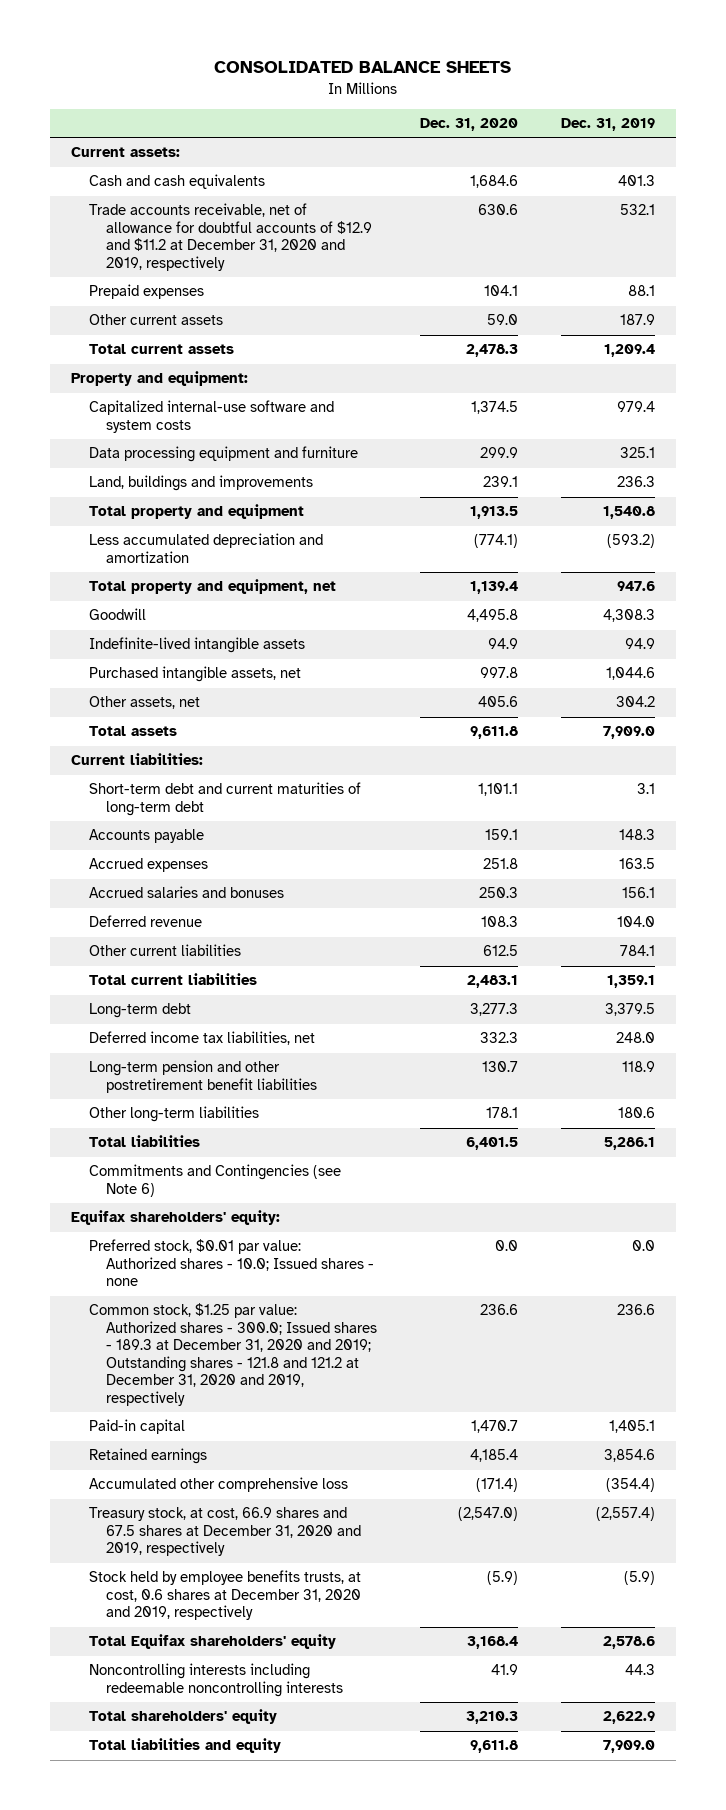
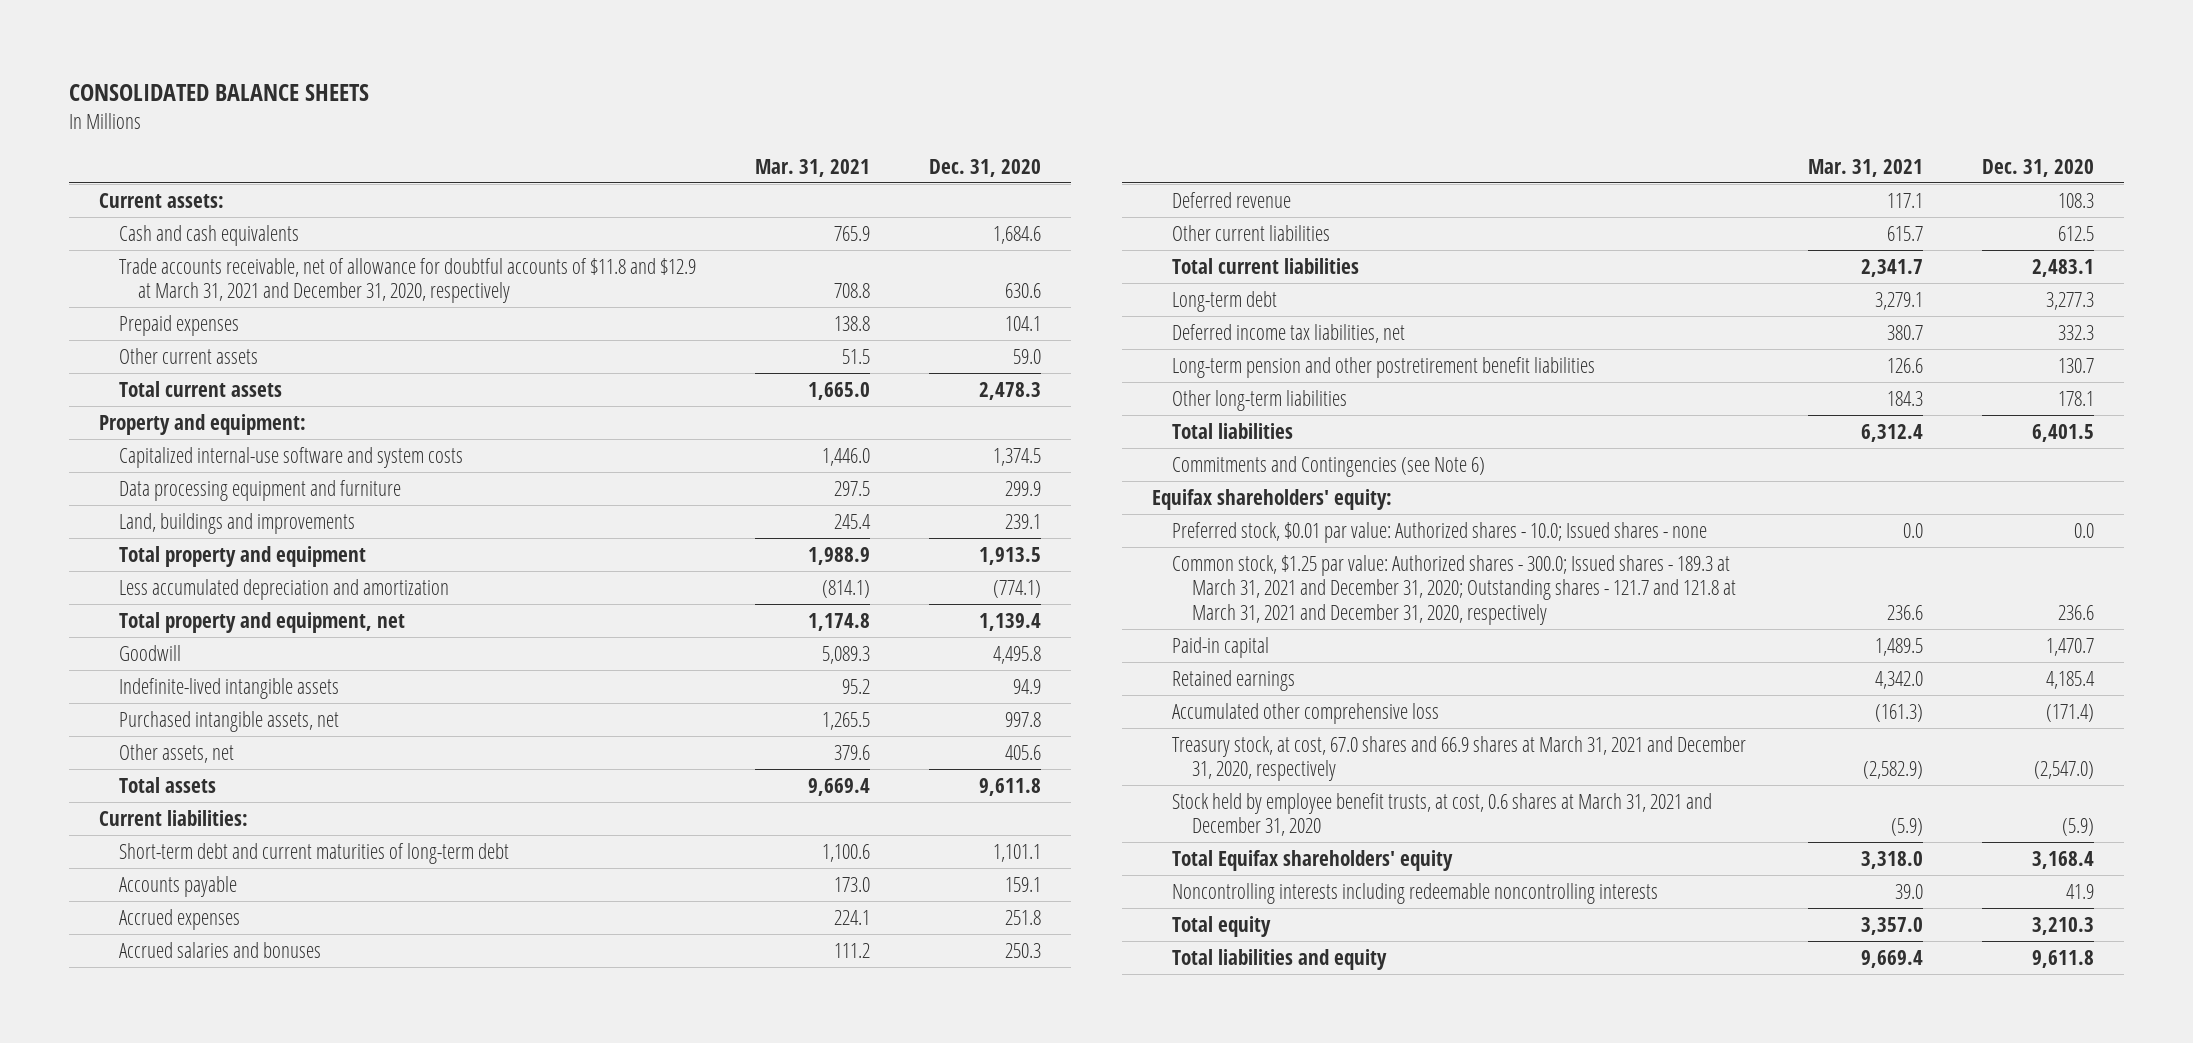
- | Dec. 31, 2020 | Dec. 31, 2019
+ | Mar. 31, 2021 | Dec. 31, 2020
- Trade accounts receivable, net of allowance for doubtful accounts of $12.9 and $11.2 at December 31, 2020 and 2019, respectively | 630.6 | 532.1
+ Trade accounts receivable, net of allowance for doubtful accounts of $11.8 and $12.9 at March 31, 2021 and December 31, 2020, respectively | 708.8 | 630.6
- Common stock, $1.25 par value: Authorized shares - 300.0; Issued shares - 189.3 at December 31, 2020 and 2019; Outstanding shares - 121.8 and 121.2 at December 31, 2020 and 2019, respectively | 236.6 | 236.6
+ Common stock, $1.25 par value: Authorized shares - 300.0; Issued shares - 189.3 at March 31, 2021 and December 31, 2020; Outstanding shares - 121.7 and 121.8 at March 31, 2021 and December 31, 2020, respectively | 236.6 | 236.6
- Treasury stock, at cost, 66.9 shares and 67.5 shares at December 31, 2020 and 2019, respectively | (2,547.0) | (2,557.4)
- Stock held by employee benefits trusts, at cost, 0.6 shares at December 31, 2020 and 2019, respectively | (5.9) | (5.9)
+ Treasury stock, at cost, 67.0 shares and 66.9 shares at March 31, 2021 and December 31, 2020, respectively | (2,582.9) | (2,547.0)
+ Stock held by employee benefit trusts, at cost, 0.6 shares at March 31, 2021 and December 31, 2020 | (5.9) | (5.9)
- Total shareholders' equity | 3,210.3 | 2,622.9
+ Total equity | 3,357.0 | 3,210.3

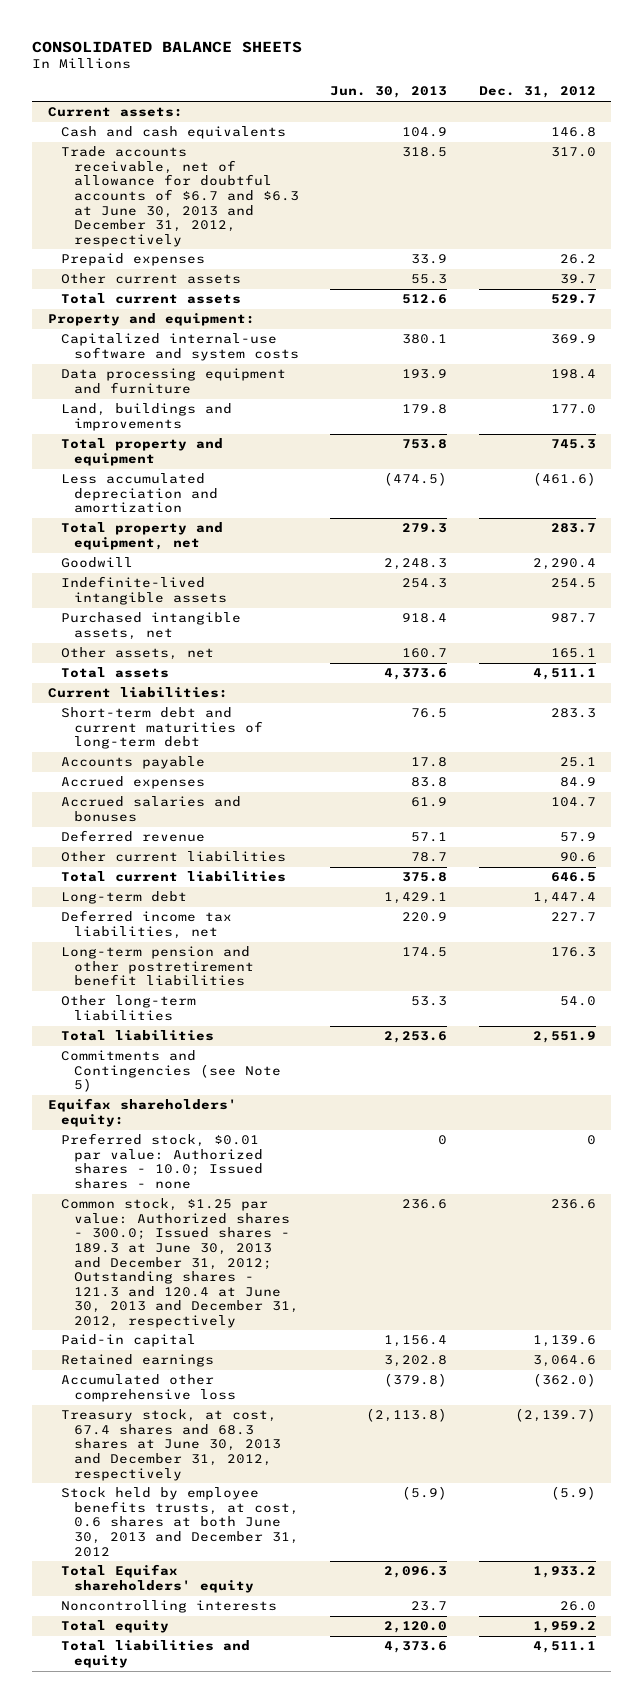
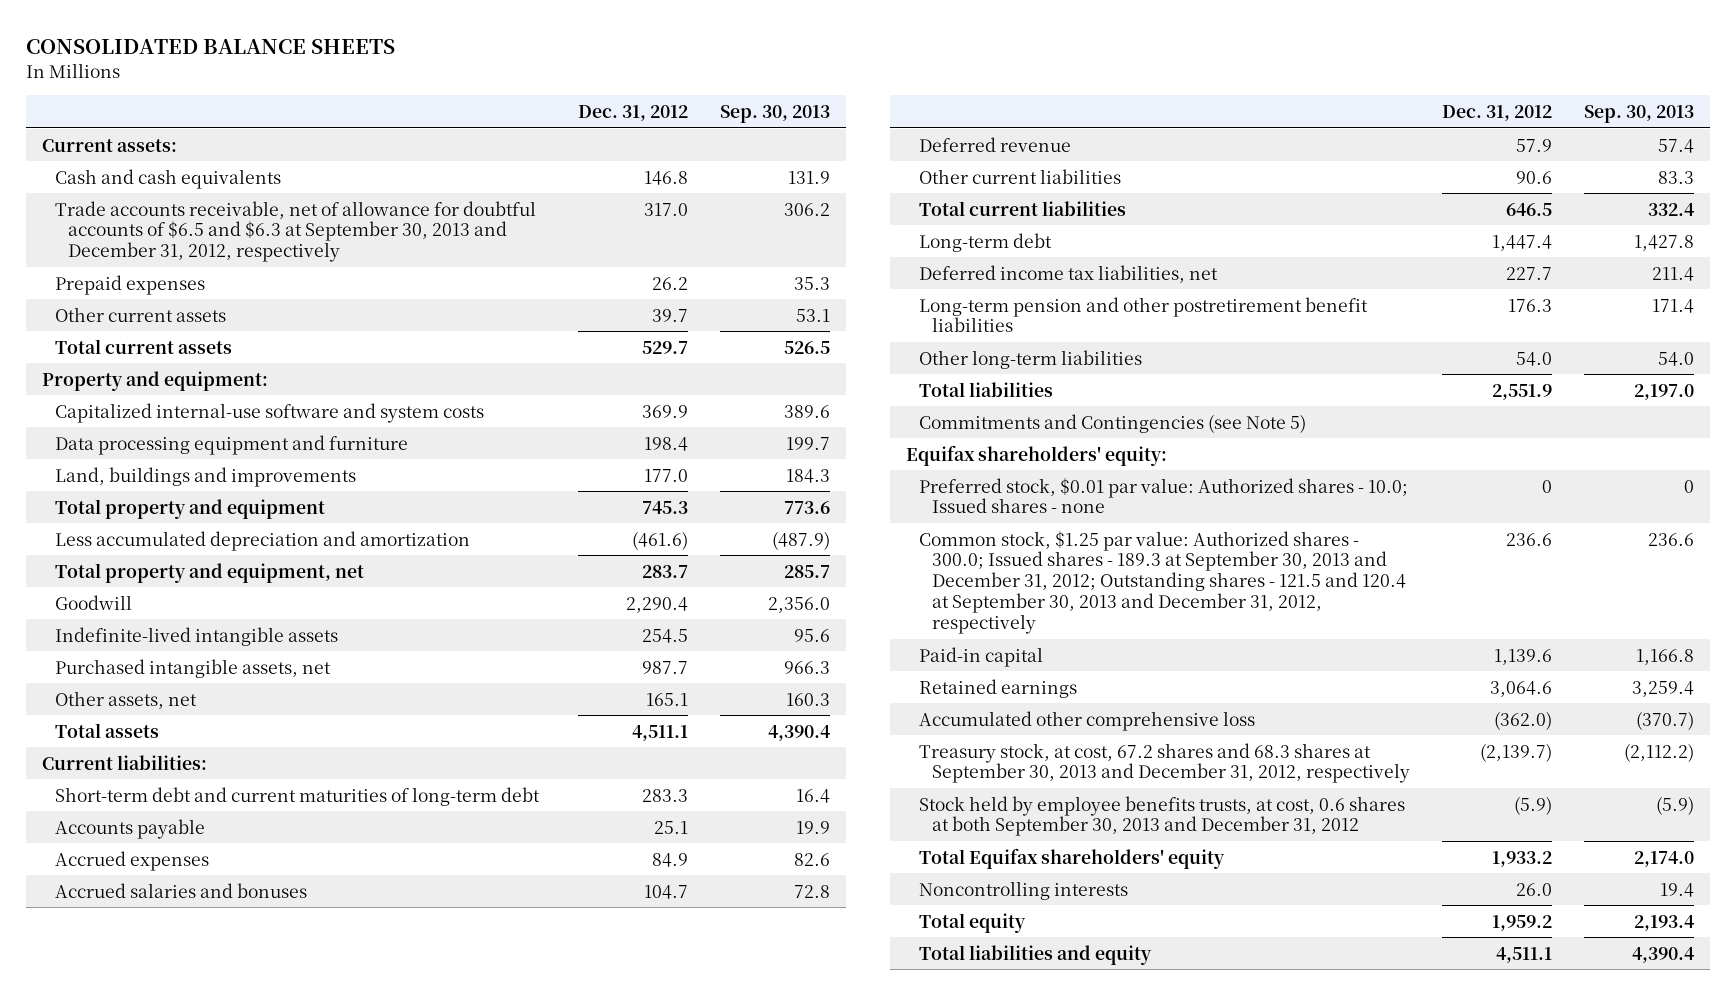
- | Jun. 30, 2013 | Dec. 31, 2012
+ | Dec. 31, 2012 | Sep. 30, 2013
- Trade accounts receivable, net of allowance for doubtful accounts of $6.7 and $6.3 at June 30, 2013 and December 31, 2012, respectively | 318.5 | 317.0
+ Trade accounts receivable, net of allowance for doubtful accounts of $6.5 and $6.3 at September 30, 2013 and December 31, 2012, respectively | 317.0 | 306.2
- Common stock, $1.25 par value: Authorized shares - 300.0; Issued shares - 189.3 at June 30, 2013 and December 31, 2012; Outstanding shares - 121.3 and 120.4 at June 30, 2013 and December 31, 2012, respectively | 236.6 | 236.6
+ Common stock, $1.25 par value: Authorized shares - 300.0; Issued shares - 189.3 at September 30, 2013 and December 31, 2012; Outstanding shares - 121.5 and 120.4 at September 30, 2013 and December 31, 2012, respectively | 236.6 | 236.6
- Treasury stock, at cost, 67.4 shares and 68.3 shares at June 30, 2013 and December 31, 2012, respectively | (2,113.8) | (2,139.7)
- Stock held by employee benefits trusts, at cost, 0.6 shares at both June 30, 2013 and December 31, 2012 | (5.9) | (5.9)
+ Treasury stock, at cost, 67.2 shares and 68.3 shares at September 30, 2013 and December 31, 2012, respectively | (2,139.7) | (2,112.2)
+ Stock held by employee benefits trusts, at cost, 0.6 shares at both September 30, 2013 and December 31, 2012 | (5.9) | (5.9)

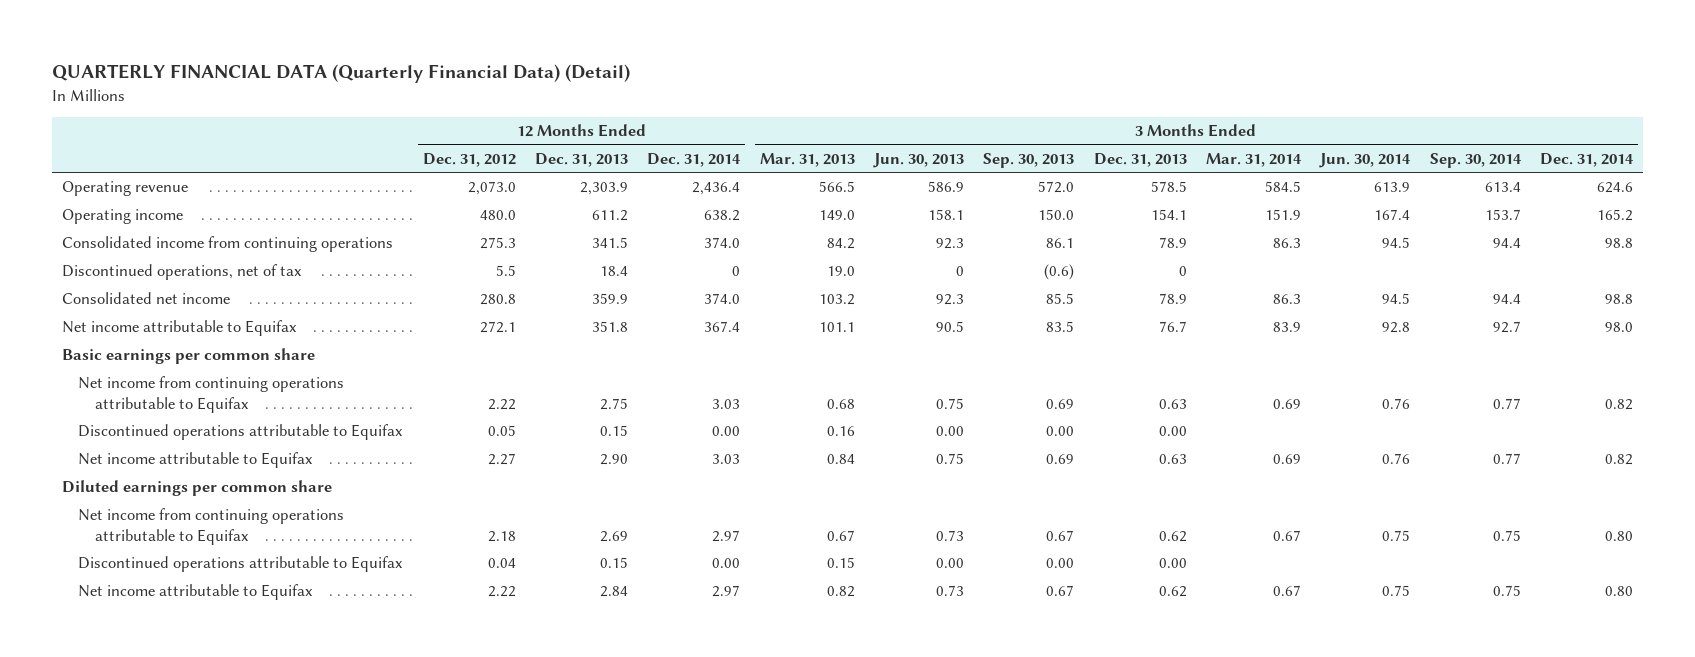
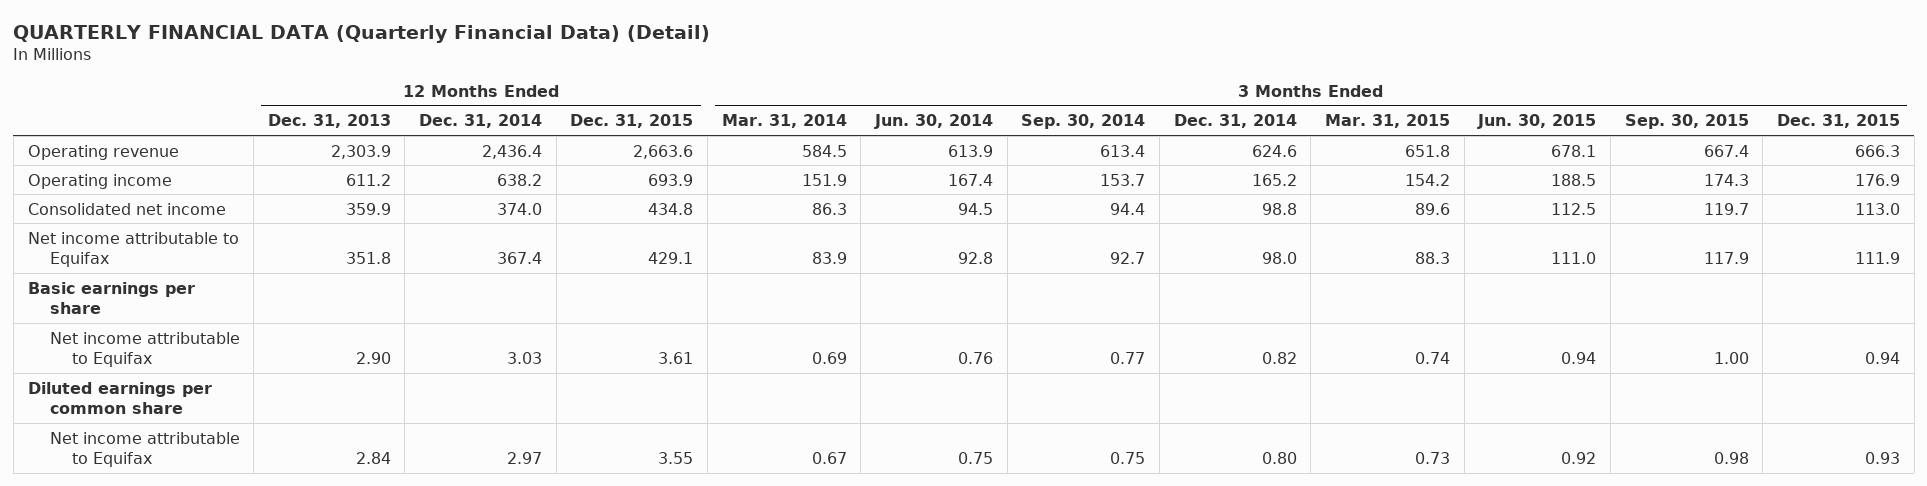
- | 12 Months Ended Dec. 31, 2012 | 12 Months Ended Dec. 31, 2013 | 12 Months Ended Dec. 31, 2014 | 3 Months Ended Mar. 31, 2013 | 3 Months Ended Jun. 30, 2013 | 3 Months Ended Sep. 30, 2013 | 3 Months Ended Dec. 31, 2013 | 3 Months Ended Mar. 31, 2014 | 3 Months Ended Jun. 30, 2014 | 3 Months Ended Sep. 30, 2014 | 3 Months Ended Dec. 31, 2014
+ | 12 Months Ended Dec. 31, 2013 | 12 Months Ended Dec. 31, 2014 | 12 Months Ended Dec. 31, 2015 | 3 Months Ended Mar. 31, 2014 | 3 Months Ended Jun. 30, 2014 | 3 Months Ended Sep. 30, 2014 | 3 Months Ended Dec. 31, 2014 | 3 Months Ended Mar. 31, 2015 | 3 Months Ended Jun. 30, 2015 | 3 Months Ended Sep. 30, 2015 | 3 Months Ended Dec. 31, 2015
- Consolidated income from continuing operations | 275.3 | 341.5 | 374.0 | 84.2 | 92.3 | 86.1 | 78.9 | 86.3 | 94.5 | 94.4 | 98.8
- Discontinued operations, net of tax | 5.5 | 18.4 | 0 | 19.0 | 0 | (0.6) | 0 | | | |
- Basic earnings per common share
- Net income from continuing operations attributable to Equifax | 2.22 | 2.75 | 3.03 | 0.68 | 0.75 | 0.69 | 0.63 | 0.69 | 0.76 | 0.77 | 0.82
- Discontinued operations attributable to Equifax | 0.05 | 0.15 | 0.00 | 0.16 | 0.00 | 0.00 | 0.00 | | | |
+ Basic earnings per share
- Net income from continuing operations attributable to Equifax | 2.18 | 2.69 | 2.97 | 0.67 | 0.73 | 0.67 | 0.62 | 0.67 | 0.75 | 0.75 | 0.80
- Discontinued operations attributable to Equifax | 0.04 | 0.15 | 0.00 | 0.15 | 0.00 | 0.00 | 0.00 | | | |

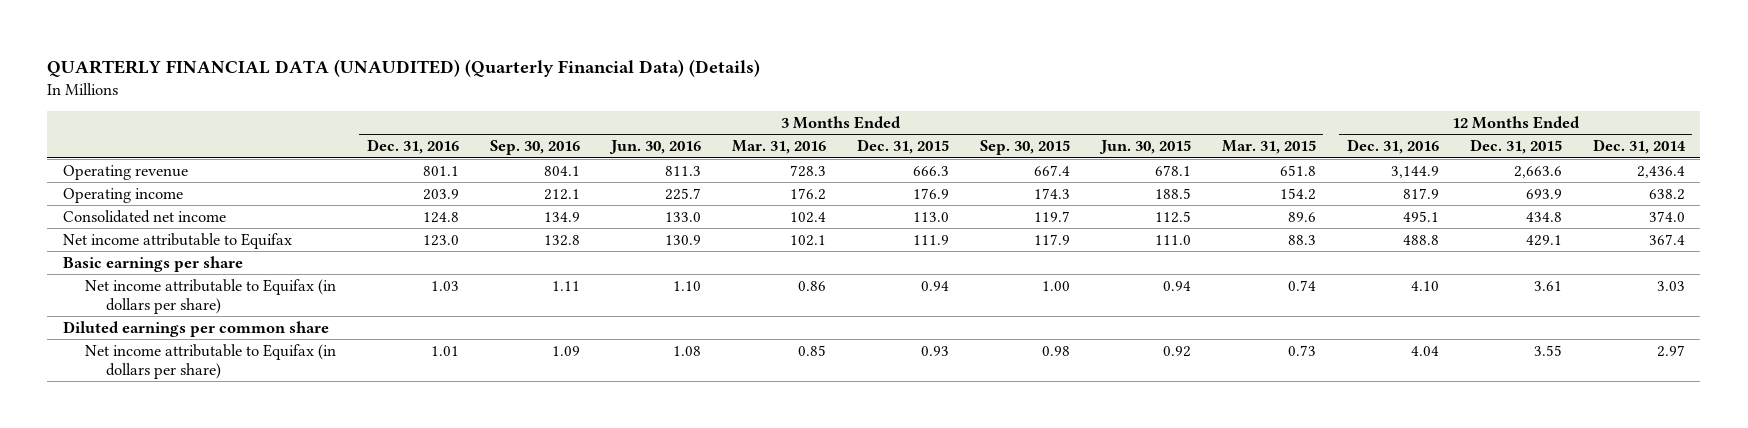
- QUARTERLY FINANCIAL DATA (Quarterly Financial Data) (Detail)
+ QUARTERLY FINANCIAL DATA (UNAUDITED) (Quarterly Financial Data) (Details)
- | 12 Months Ended Dec. 31, 2013 | 12 Months Ended Dec. 31, 2014 | 12 Months Ended Dec. 31, 2015 | 3 Months Ended Mar. 31, 2014 | 3 Months Ended Jun. 30, 2014 | 3 Months Ended Sep. 30, 2014 | 3 Months Ended Dec. 31, 2014 | 3 Months Ended Mar. 31, 2015 | 3 Months Ended Jun. 30, 2015 | 3 Months Ended Sep. 30, 2015 | 3 Months Ended Dec. 31, 2015
+ | 3 Months Ended Dec. 31, 2016 | 3 Months Ended Sep. 30, 2016 | 3 Months Ended Jun. 30, 2016 | 3 Months Ended Mar. 31, 2016 | 3 Months Ended Dec. 31, 2015 | 3 Months Ended Sep. 30, 2015 | 3 Months Ended Jun. 30, 2015 | 3 Months Ended Mar. 31, 2015 | 12 Months Ended Dec. 31, 2016 | 12 Months Ended Dec. 31, 2015 | 12 Months Ended Dec. 31, 2014
- Net income attributable to Equifax | 2.90 | 3.03 | 3.61 | 0.69 | 0.76 | 0.77 | 0.82 | 0.74 | 0.94 | 1.00 | 0.94
+ Net income attributable to Equifax (in dollars per share) | 1.03 | 1.11 | 1.10 | 0.86 | 0.94 | 1.00 | 0.94 | 0.74 | 4.10 | 3.61 | 3.03
- Net income attributable to Equifax | 2.84 | 2.97 | 3.55 | 0.67 | 0.75 | 0.75 | 0.80 | 0.73 | 0.92 | 0.98 | 0.93
+ Net income attributable to Equifax (in dollars per share) | 1.01 | 1.09 | 1.08 | 0.85 | 0.93 | 0.98 | 0.92 | 0.73 | 4.04 | 3.55 | 2.97

